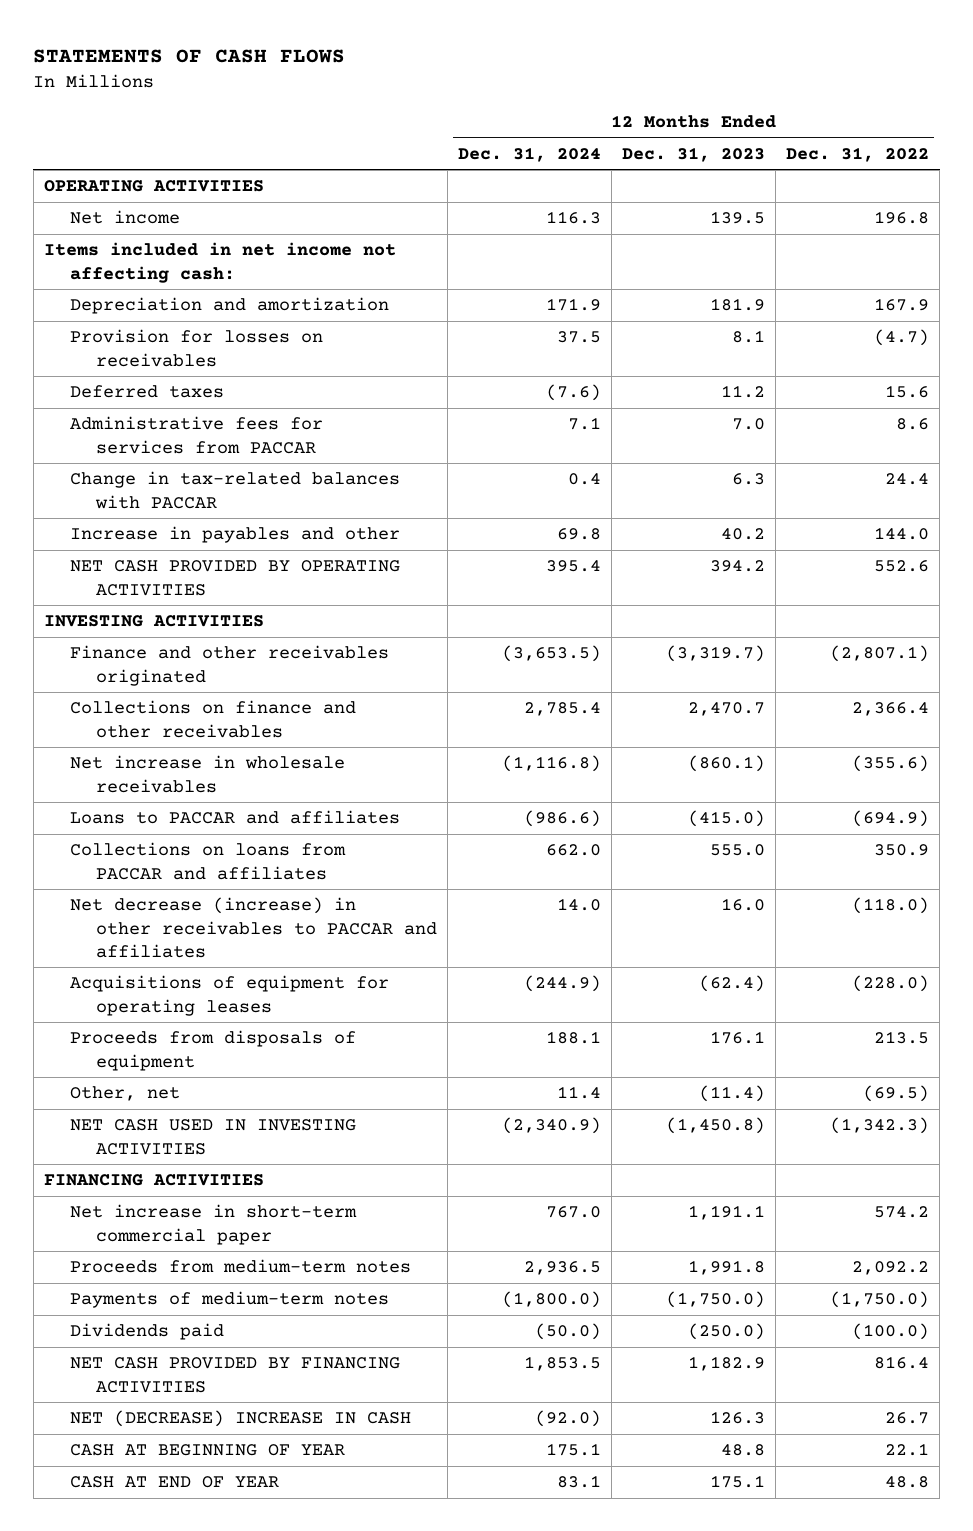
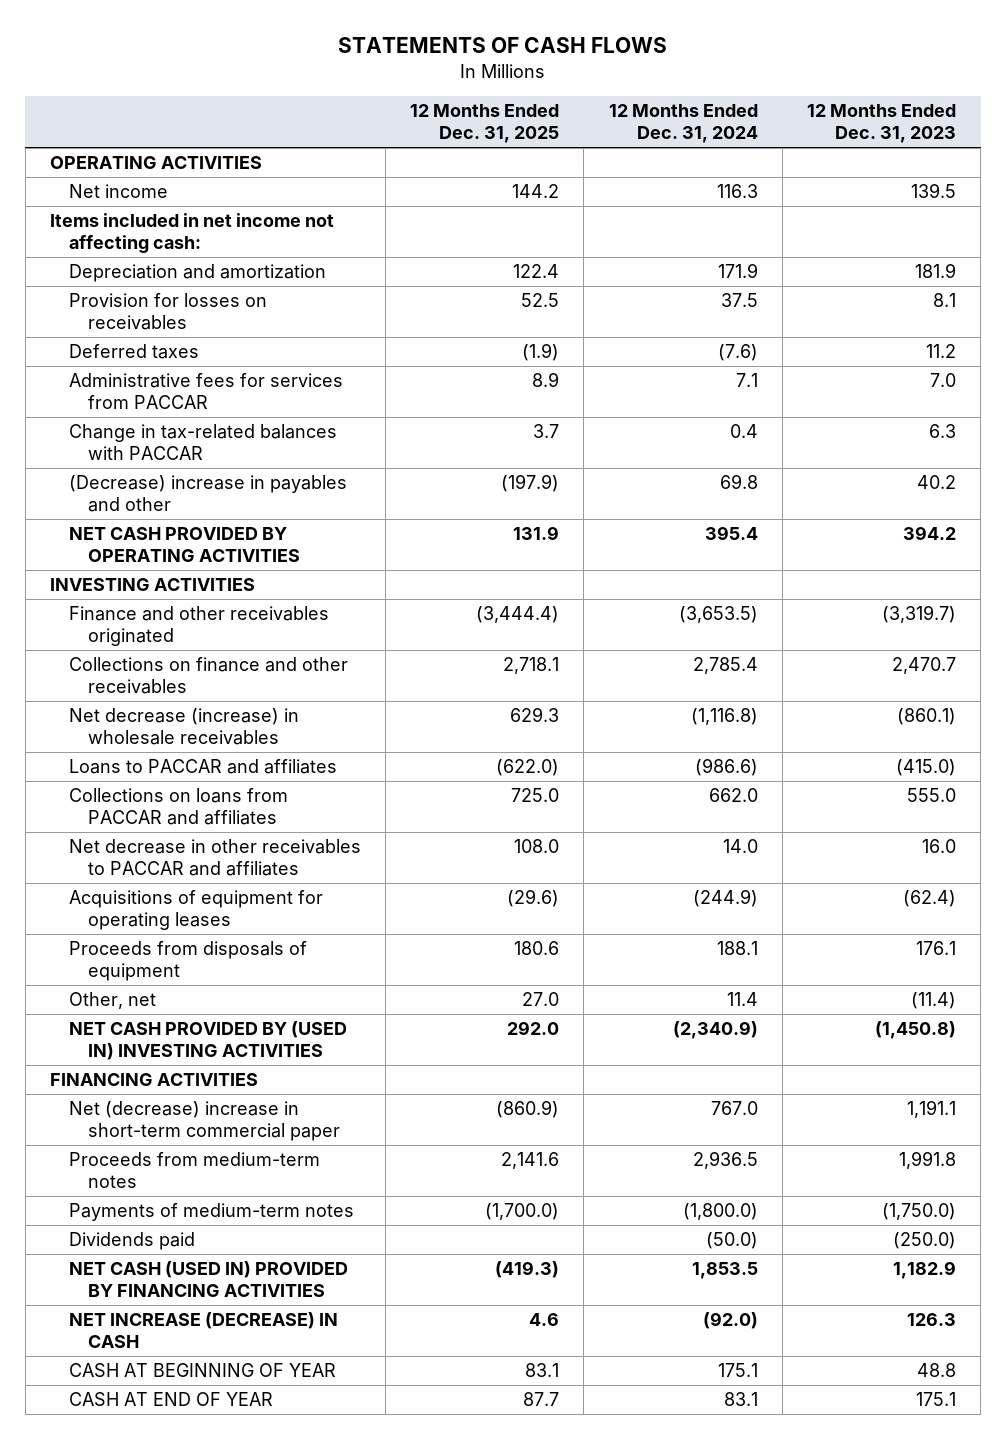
- | 12 Months Ended Dec. 31, 2024 | 12 Months Ended Dec. 31, 2023 | 12 Months Ended Dec. 31, 2022
+ | 12 Months Ended Dec. 31, 2025 | 12 Months Ended Dec. 31, 2024 | 12 Months Ended Dec. 31, 2023
- Increase in payables and other | 69.8 | 40.2 | 144.0
+ (Decrease) increase in payables and other | (197.9) | 69.8 | 40.2
- Net increase in wholesale receivables | (1,116.8) | (860.1) | (355.6)
+ Net decrease (increase) in wholesale receivables | 629.3 | (1,116.8) | (860.1)
- Net decrease (increase) in other receivables to PACCAR and affiliates | 14.0 | 16.0 | (118.0)
+ Net decrease in other receivables to PACCAR and affiliates | 108.0 | 14.0 | 16.0
- NET CASH USED IN INVESTING ACTIVITIES | (2,340.9) | (1,450.8) | (1,342.3)
+ NET CASH PROVIDED BY (USED IN) INVESTING ACTIVITIES | 292.0 | (2,340.9) | (1,450.8)
- Net increase in short-term commercial paper | 767.0 | 1,191.1 | 574.2
+ Net (decrease) increase in short-term commercial paper | (860.9) | 767.0 | 1,191.1
- NET CASH PROVIDED BY FINANCING ACTIVITIES | 1,853.5 | 1,182.9 | 816.4
- NET (DECREASE) INCREASE IN CASH | (92.0) | 126.3 | 26.7
+ NET CASH (USED IN) PROVIDED BY FINANCING ACTIVITIES | (419.3) | 1,853.5 | 1,182.9
+ NET INCREASE (DECREASE) IN CASH | 4.6 | (92.0) | 126.3

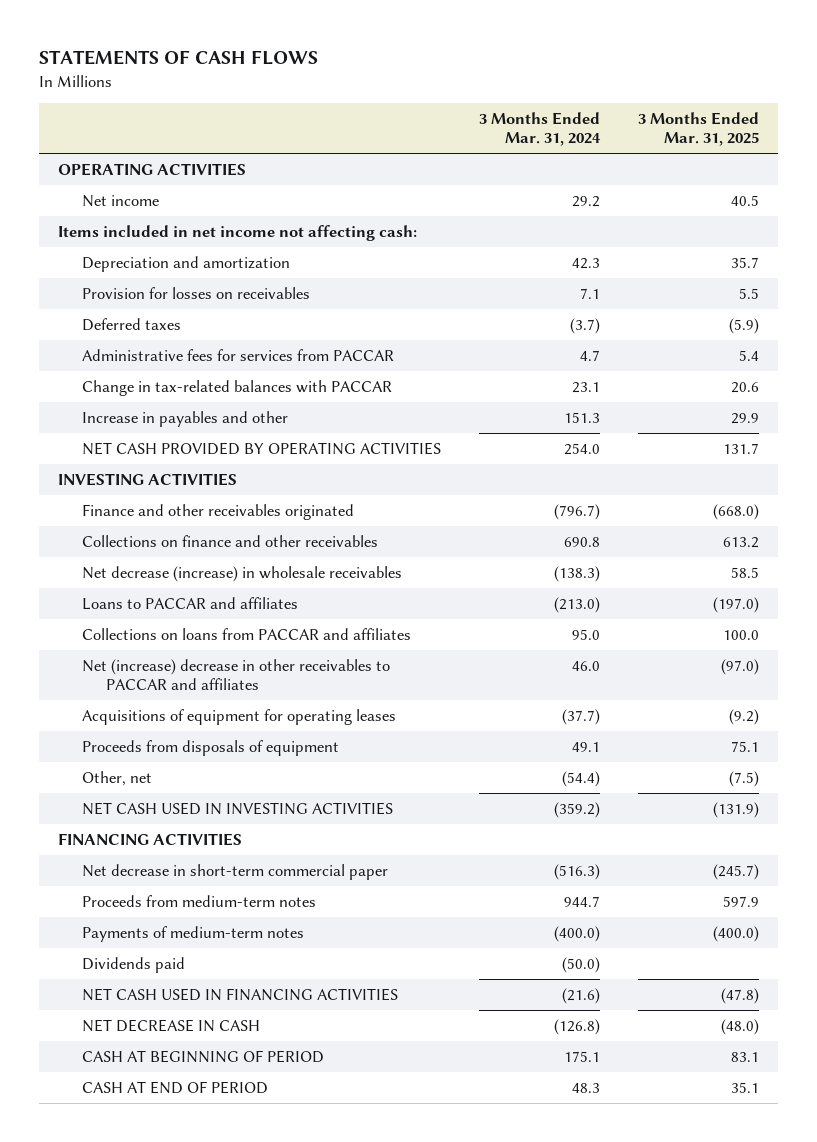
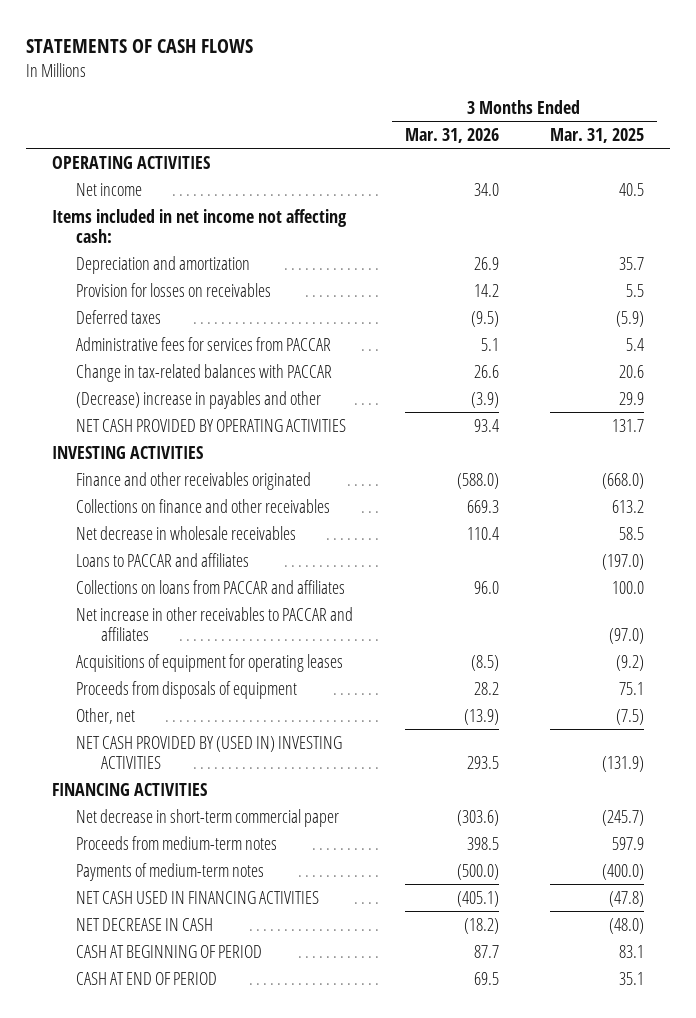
- | 3 Months Ended Mar. 31, 2024 | 3 Months Ended Mar. 31, 2025
+ | 3 Months Ended Mar. 31, 2026 | 3 Months Ended Mar. 31, 2025
- Increase in payables and other | 151.3 | 29.9
+ (Decrease) increase in payables and other | (3.9) | 29.9
- Net decrease (increase) in wholesale receivables | (138.3) | 58.5
+ Net decrease in wholesale receivables | 110.4 | 58.5
- Net (increase) decrease in other receivables to PACCAR and affiliates | 46.0 | (97.0)
+ Net increase in other receivables to PACCAR and affiliates | | (97.0)
- NET CASH USED IN INVESTING ACTIVITIES | (359.2) | (131.9)
+ NET CASH PROVIDED BY (USED IN) INVESTING ACTIVITIES | 293.5 | (131.9)
- Dividends paid | (50.0) |

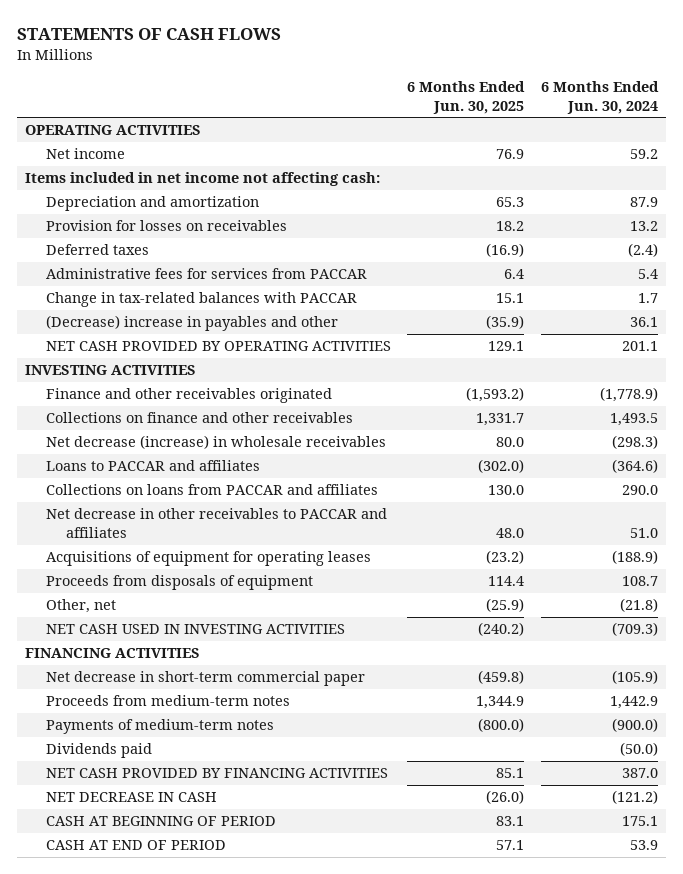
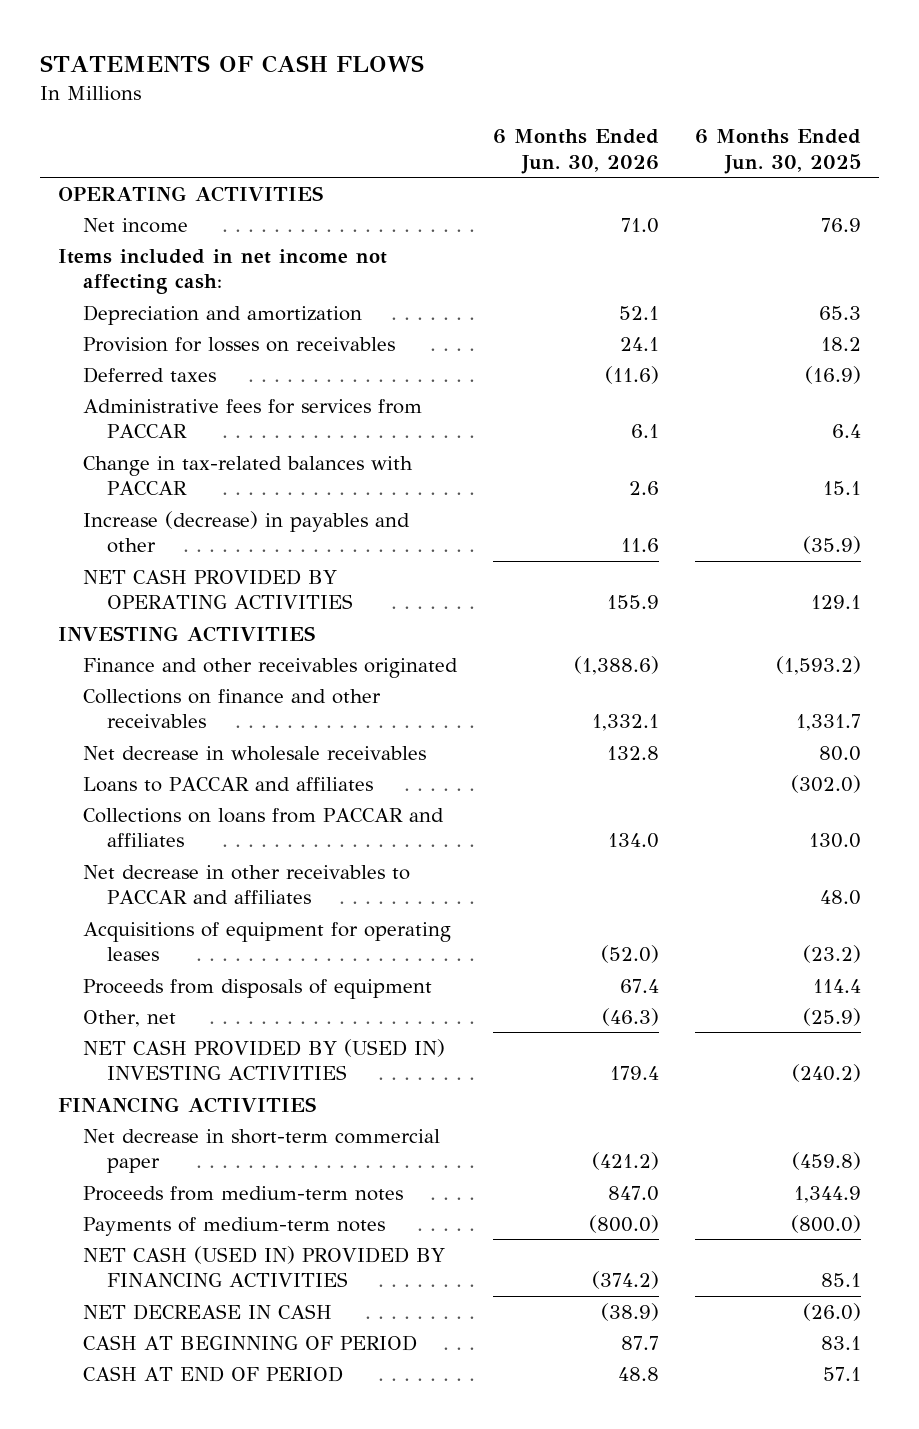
- | 6 Months Ended Jun. 30, 2025 | 6 Months Ended Jun. 30, 2024
+ | 6 Months Ended Jun. 30, 2026 | 6 Months Ended Jun. 30, 2025
- (Decrease) increase in payables and other | (35.9) | 36.1
+ Increase (decrease) in payables and other | 11.6 | (35.9)
- Net decrease (increase) in wholesale receivables | 80.0 | (298.3)
+ Net decrease in wholesale receivables | 132.8 | 80.0
- NET CASH USED IN INVESTING ACTIVITIES | (240.2) | (709.3)
+ NET CASH PROVIDED BY (USED IN) INVESTING ACTIVITIES | 179.4 | (240.2)
- Dividends paid | | (50.0)
- NET CASH PROVIDED BY FINANCING ACTIVITIES | 85.1 | 387.0
+ NET CASH (USED IN) PROVIDED BY FINANCING ACTIVITIES | (374.2) | 85.1

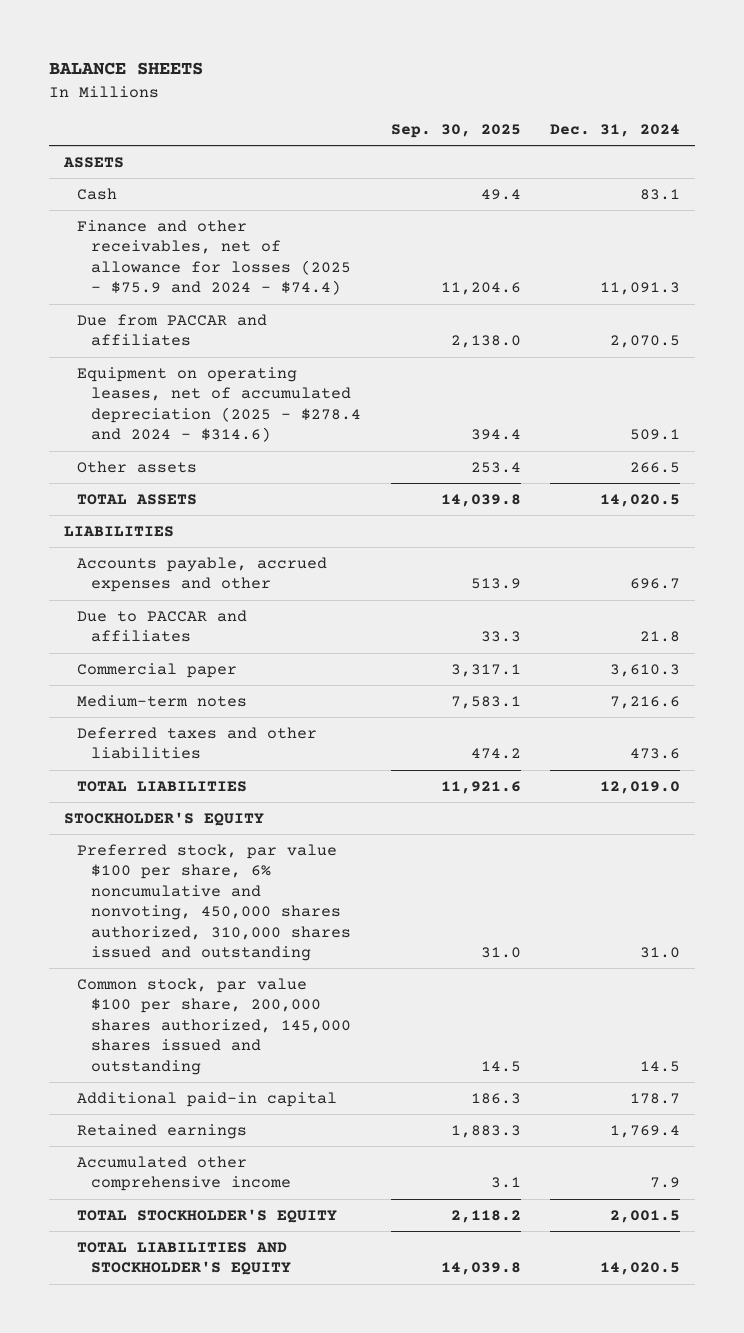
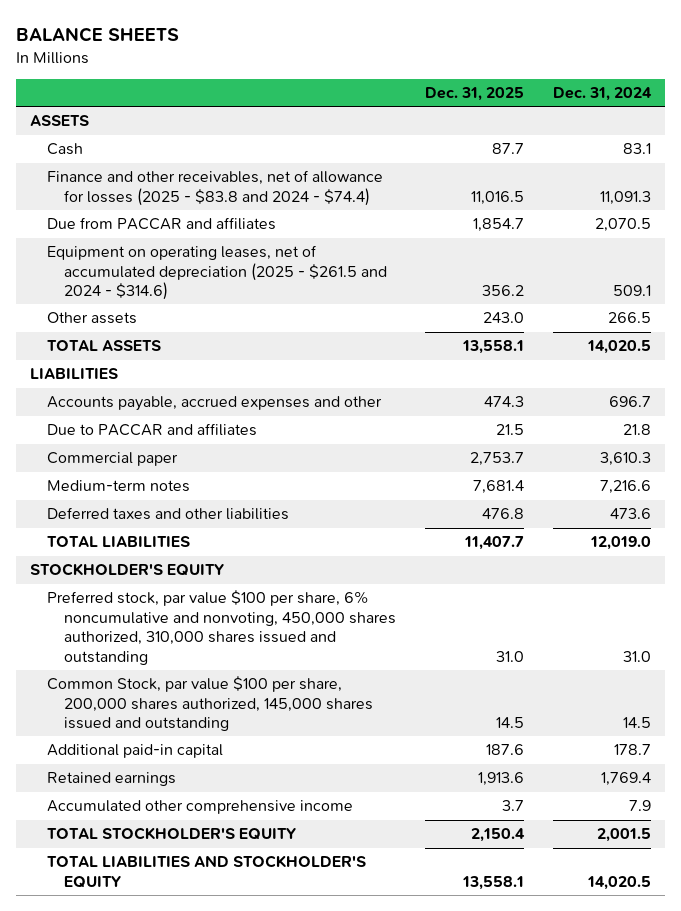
- | Sep. 30, 2025 | Dec. 31, 2024
+ | Dec. 31, 2025 | Dec. 31, 2024
- Finance and other receivables, net of allowance for losses (2025 - $75.9 and 2024 - $74.4) | 11,204.6 | 11,091.3
+ Finance and other receivables, net of allowance for losses (2025 - $83.8 and 2024 - $74.4) | 11,016.5 | 11,091.3
- Equipment on operating leases, net of accumulated depreciation (2025 - $278.4 and 2024 - $314.6) | 394.4 | 509.1
+ Equipment on operating leases, net of accumulated depreciation (2025 - $261.5 and 2024 - $314.6) | 356.2 | 509.1
- Common stock, par value $100 per share, 200,000 shares authorized, 145,000 shares issued and outstanding | 14.5 | 14.5
+ Common Stock, par value $100 per share, 200,000 shares authorized, 145,000 shares issued and outstanding | 14.5 | 14.5

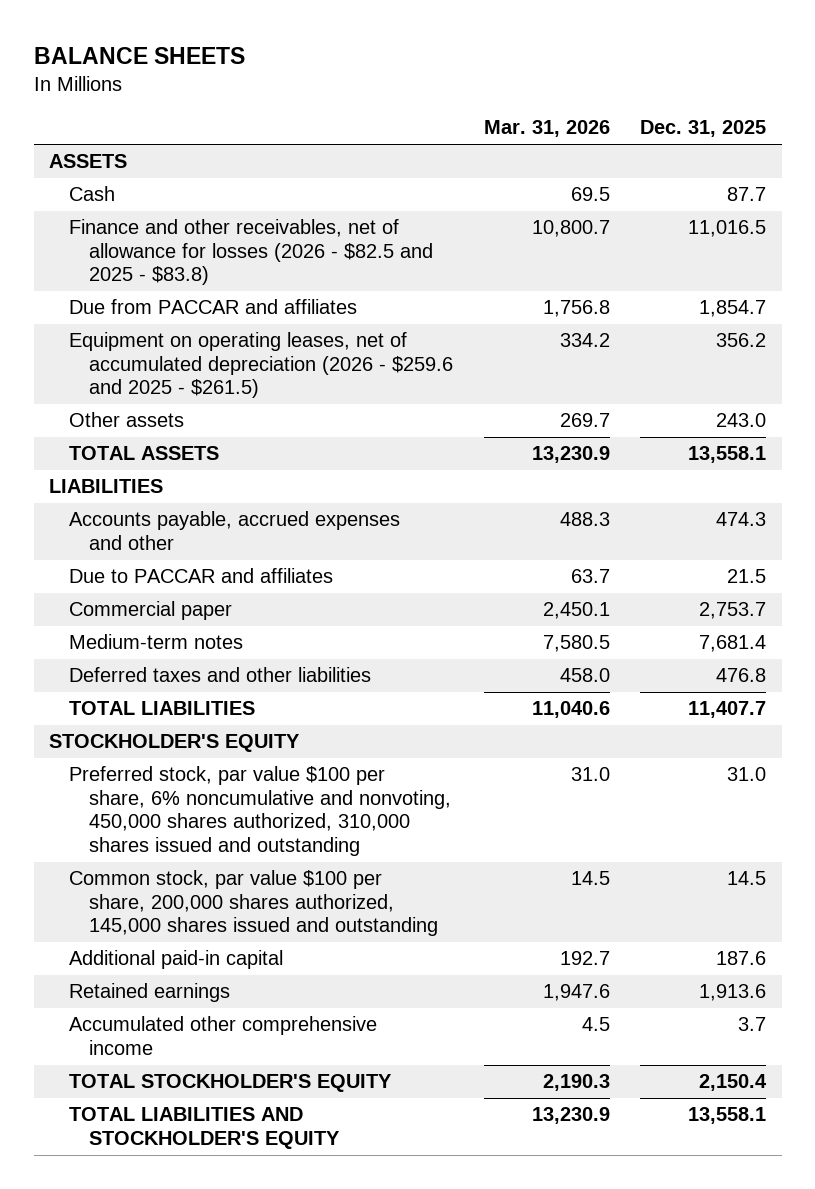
- | Dec. 31, 2025 | Dec. 31, 2024
+ | Mar. 31, 2026 | Dec. 31, 2025
- Finance and other receivables, net of allowance for losses (2025 - $83.8 and 2024 - $74.4) | 11,016.5 | 11,091.3
+ Finance and other receivables, net of allowance for losses (2026 - $82.5 and 2025 - $83.8) | 10,800.7 | 11,016.5
- Equipment on operating leases, net of accumulated depreciation (2025 - $261.5 and 2024 - $314.6) | 356.2 | 509.1
+ Equipment on operating leases, net of accumulated depreciation (2026 - $259.6 and 2025 - $261.5) | 334.2 | 356.2
- Common Stock, par value $100 per share, 200,000 shares authorized, 145,000 shares issued and outstanding | 14.5 | 14.5
+ Common stock, par value $100 per share, 200,000 shares authorized, 145,000 shares issued and outstanding | 14.5 | 14.5

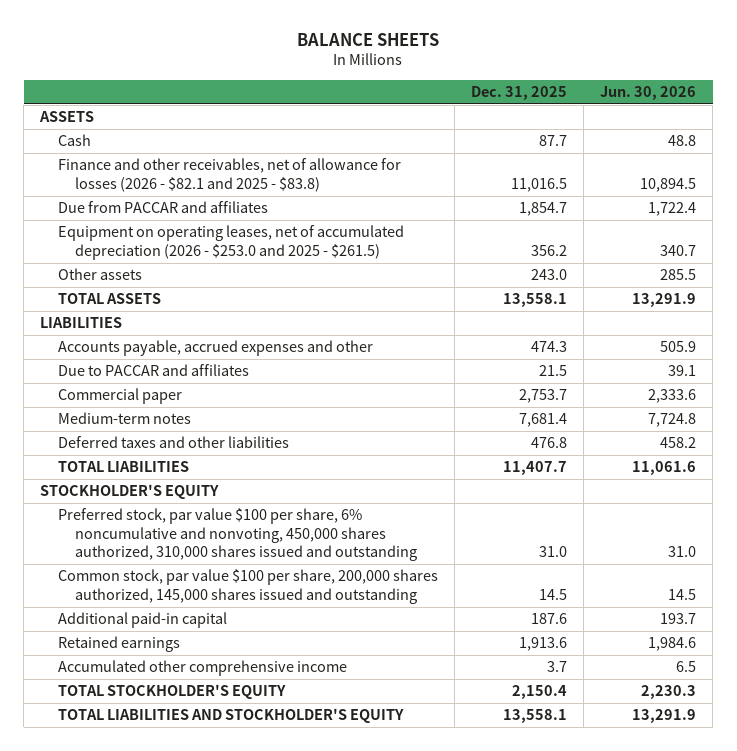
- | Mar. 31, 2026 | Dec. 31, 2025
+ | Dec. 31, 2025 | Jun. 30, 2026
- Finance and other receivables, net of allowance for losses (2026 - $82.5 and 2025 - $83.8) | 10,800.7 | 11,016.5
+ Finance and other receivables, net of allowance for losses (2026 - $82.1 and 2025 - $83.8) | 11,016.5 | 10,894.5
- Equipment on operating leases, net of accumulated depreciation (2026 - $259.6 and 2025 - $261.5) | 334.2 | 356.2
+ Equipment on operating leases, net of accumulated depreciation (2026 - $253.0 and 2025 - $261.5) | 356.2 | 340.7

